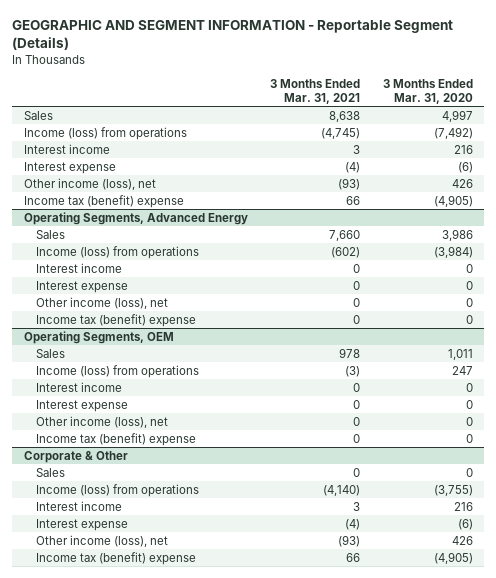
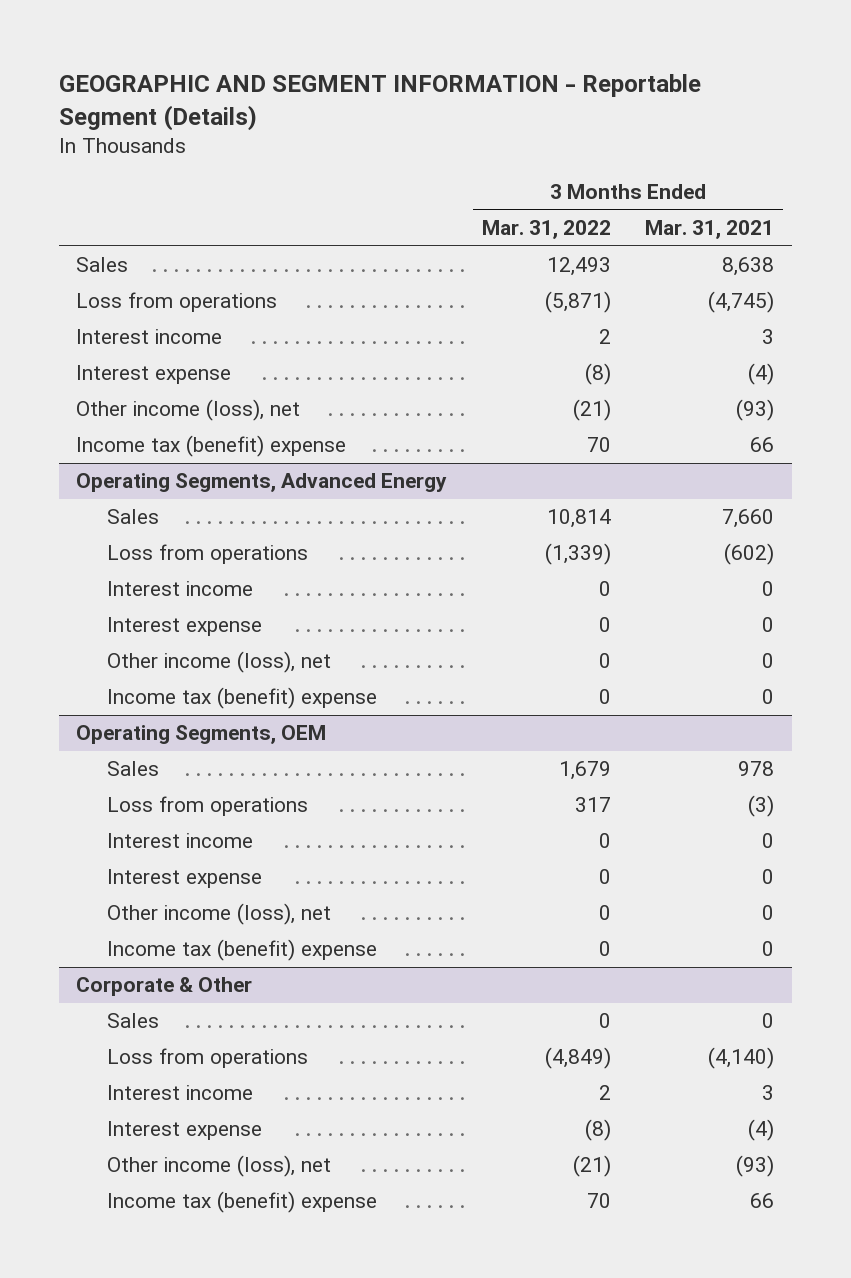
- | 3 Months Ended Mar. 31, 2021 | 3 Months Ended Mar. 31, 2020
+ | 3 Months Ended Mar. 31, 2022 | 3 Months Ended Mar. 31, 2021
- Income (loss) from operations | (4,745) | (7,492)
+ Loss from operations | (5,871) | (4,745)
@ Operating Segments, Advanced Energy
- Income (loss) from operations | (602) | (3,984)
+ Loss from operations | (1,339) | (602)
@ Operating Segments, OEM
- Income (loss) from operations | (3) | 247
+ Loss from operations | 317 | (3)
@ Corporate & Other
- Income (loss) from operations | (4,140) | (3,755)
+ Loss from operations | (4,849) | (4,140)

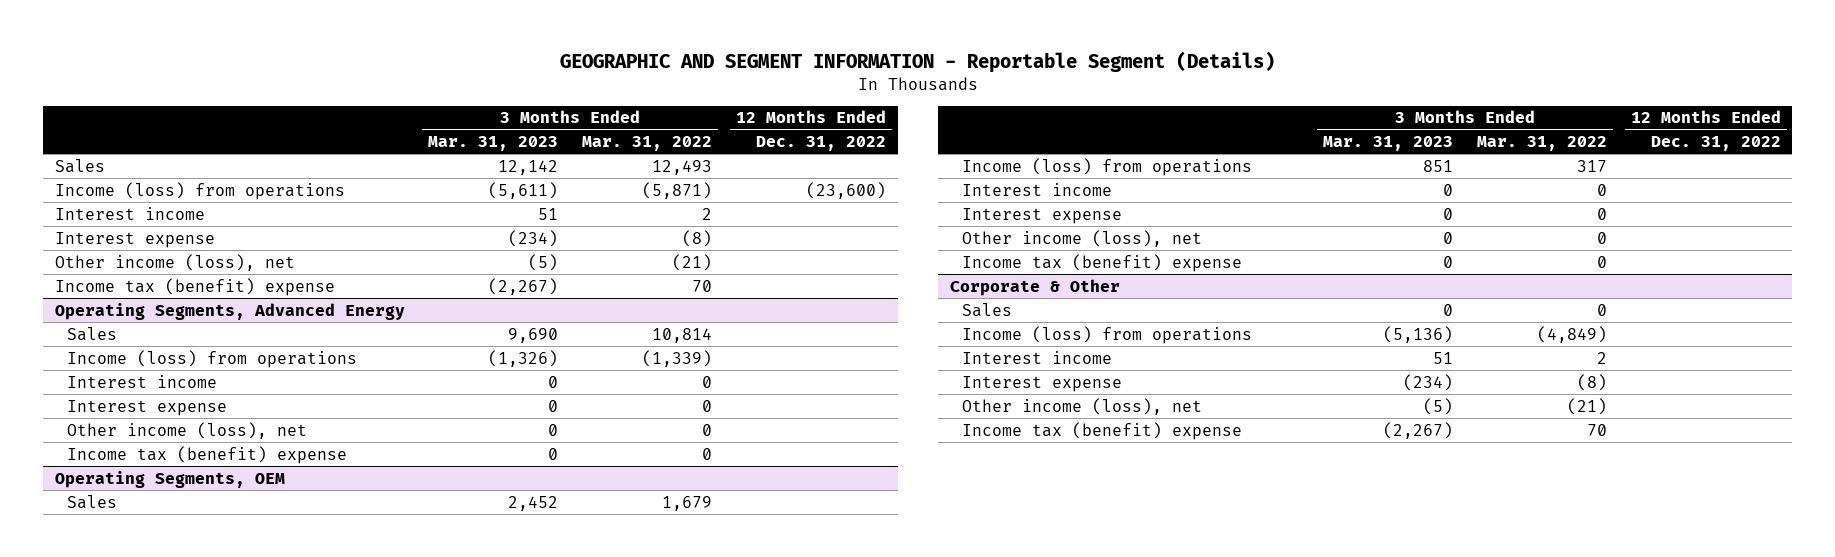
- | 3 Months Ended Mar. 31, 2022 | 3 Months Ended Mar. 31, 2021
+ | 3 Months Ended Mar. 31, 2023 | 3 Months Ended Mar. 31, 2022 | 12 Months Ended Dec. 31, 2022
- Loss from operations | (5,871) | (4,745)
+ Income (loss) from operations | (5,611) | (5,871) | (23,600)
@ Operating Segments, Advanced Energy
- Loss from operations | (1,339) | (602)
+ Income (loss) from operations | (1,326) | (1,339) |
@ Operating Segments, OEM
- Loss from operations | 317 | (3)
+ Income (loss) from operations | 851 | 317 |
@ Corporate & Other
- Loss from operations | (4,849) | (4,140)
+ Income (loss) from operations | (5,136) | (4,849) |

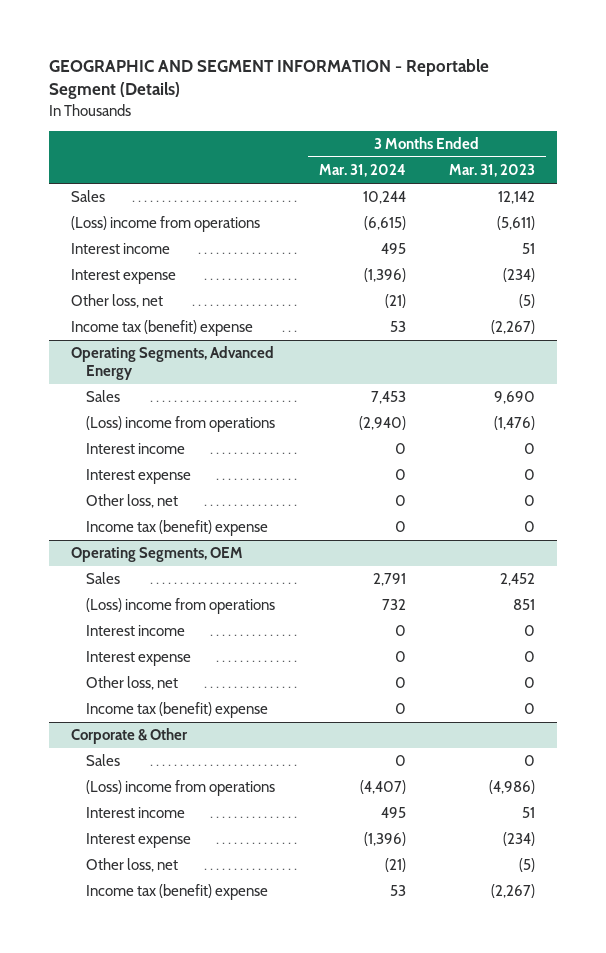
- | 3 Months Ended Mar. 31, 2023 | 3 Months Ended Mar. 31, 2022 | 12 Months Ended Dec. 31, 2022
+ | 3 Months Ended Mar. 31, 2024 | 3 Months Ended Mar. 31, 2023
- Income (loss) from operations | (5,611) | (5,871) | (23,600)
+ (Loss) income from operations | (6,615) | (5,611)
- Other income (loss), net | (5) | (21) |
+ Other loss, net | (21) | (5)
@ Operating Segments, Advanced Energy
- Income (loss) from operations | (1,326) | (1,339) |
+ (Loss) income from operations | (2,940) | (1,476)
- Other income (loss), net | 0 | 0 |
+ Other loss, net | 0 | 0
@ Operating Segments, OEM
- Income (loss) from operations | 851 | 317 |
+ (Loss) income from operations | 732 | 851
- Other income (loss), net | 0 | 0 |
+ Other loss, net | 0 | 0
@ Corporate & Other
- Income (loss) from operations | (5,136) | (4,849) |
+ (Loss) income from operations | (4,407) | (4,986)
- Other income (loss), net | (5) | (21) |
+ Other loss, net | (21) | (5)

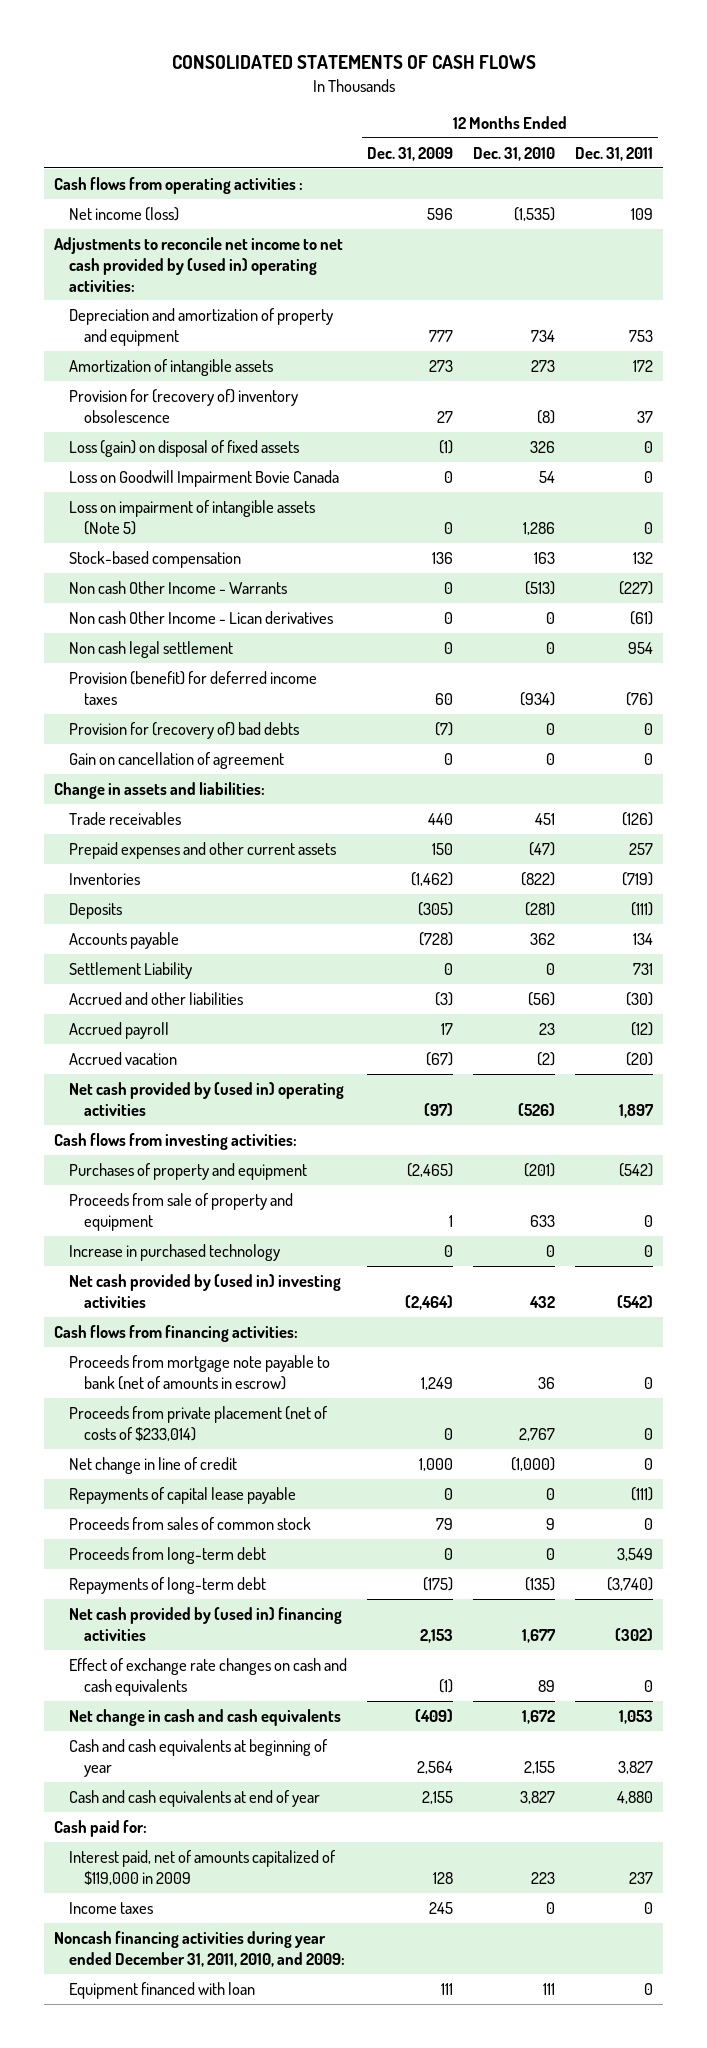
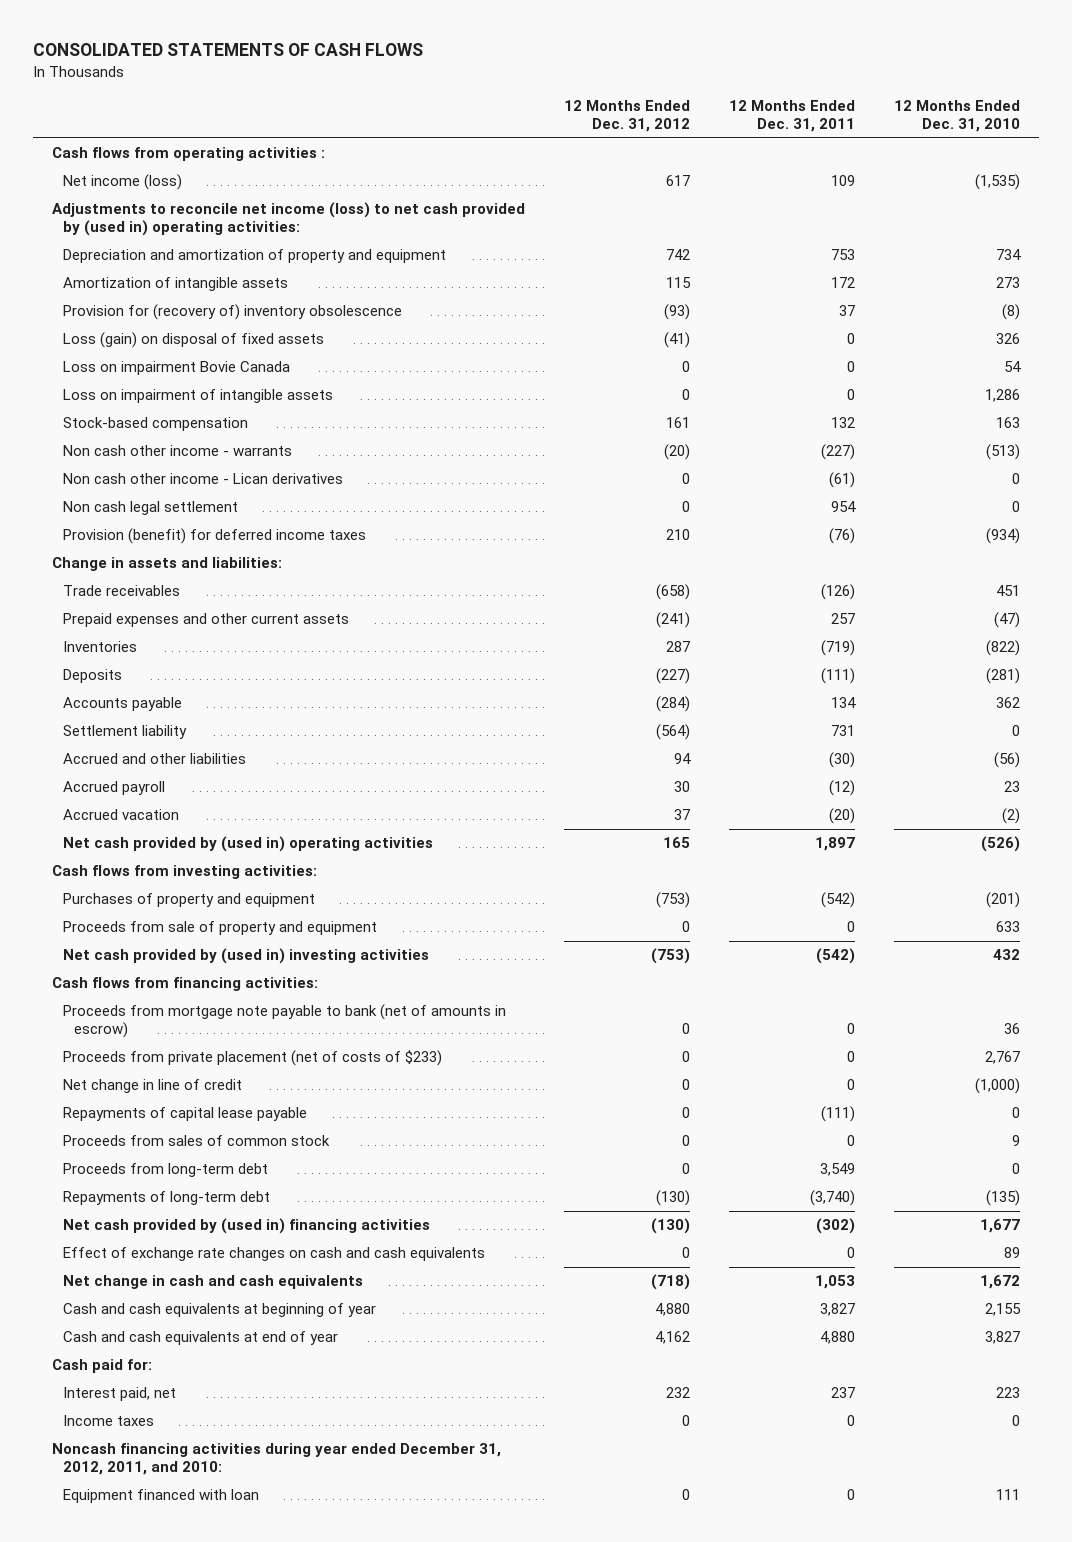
- | 12 Months Ended Dec. 31, 2009 | 12 Months Ended Dec. 31, 2010 | 12 Months Ended Dec. 31, 2011
+ | 12 Months Ended Dec. 31, 2012 | 12 Months Ended Dec. 31, 2011 | 12 Months Ended Dec. 31, 2010
- Adjustments to reconcile net income to net cash provided by (used in) operating activities:
+ Adjustments to reconcile net income (loss) to net cash provided by (used in) operating activities:
- Loss on Goodwill Impairment Bovie Canada | 0 | 54 | 0
- Loss on impairment of intangible assets (Note 5) | 0 | 1,286 | 0
+ Loss on impairment Bovie Canada | 0 | 0 | 54
+ Loss on impairment of intangible assets | 0 | 0 | 1,286
- Non cash Other Income - Warrants | 0 | (513) | (227)
- Non cash Other Income - Lican derivatives | 0 | 0 | (61)
+ Non cash other income - warrants | (20) | (227) | (513)
+ Non cash other income - Lican derivatives | 0 | (61) | 0
- Provision for (recovery of) bad debts | (7) | 0 | 0
- Gain on cancellation of agreement | 0 | 0 | 0
- Settlement Liability | 0 | 0 | 731
+ Settlement liability | (564) | 731 | 0
- Increase in purchased technology | 0 | 0 | 0
- Proceeds from private placement (net of costs of $233,014) | 0 | 2,767 | 0
+ Proceeds from private placement (net of costs of $233) | 0 | 0 | 2,767
- Interest paid, net of amounts capitalized of $119,000 in 2009 | 128 | 223 | 237
+ Interest paid, net | 232 | 237 | 223
- Noncash financing activities during year ended December 31, 2011, 2010, and 2009:
+ Noncash financing activities during year ended December 31, 2012, 2011, and 2010:

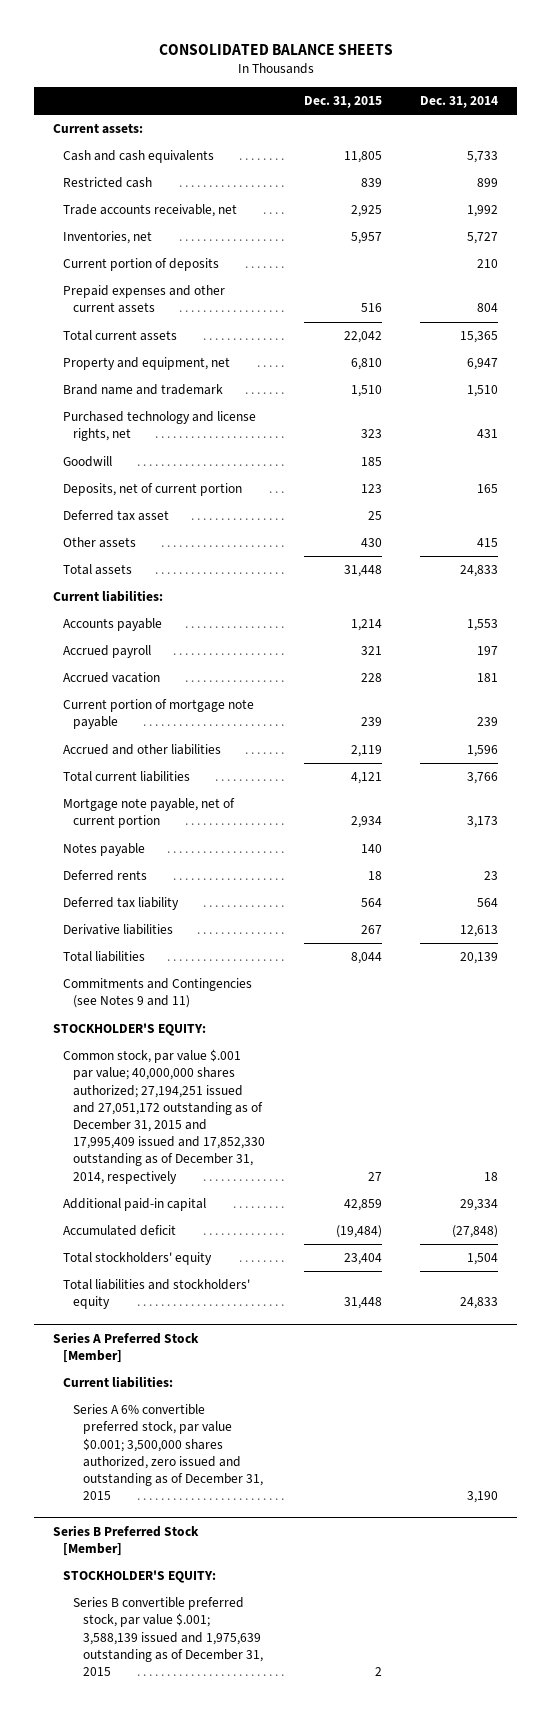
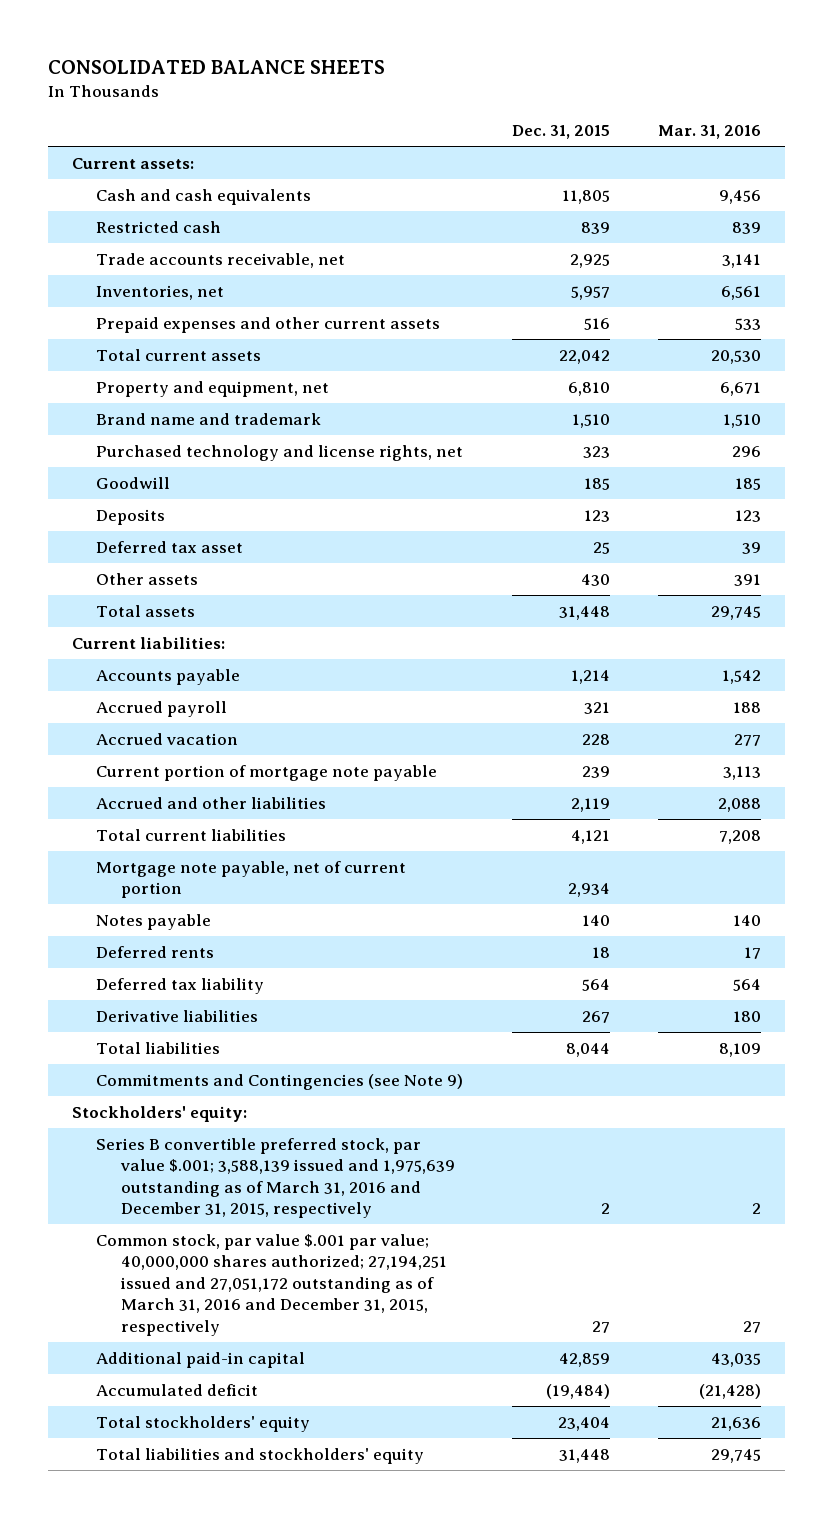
- | Dec. 31, 2015 | Dec. 31, 2014
+ | Dec. 31, 2015 | Mar. 31, 2016
- Current portion of deposits | | 210
- Deposits, net of current portion | 123 | 165
+ Deposits | 123 | 123
- Commitments and Contingencies (see Notes 9 and 11)
- STOCKHOLDER'S EQUITY:
- Common stock, par value $.001 par value; 40,000,000 shares authorized; 27,194,251 issued and 27,051,172 outstanding as of December 31, 2015 and 17,995,409 issued and 17,852,330 outstanding as of December 31, 2014, respectively | 27 | 18
+ Commitments and Contingencies (see Note 9)
+ Stockholders' equity:
+ Series B convertible preferred stock, par value $.001; 3,588,139 issued and 1,975,639 outstanding as of March 31, 2016 and December 31, 2015, respectively | 2 | 2
+ Common stock, par value $.001 par value; 40,000,000 shares authorized; 27,194,251 issued and 27,051,172 outstanding as of March 31, 2016 and December 31, 2015, respectively | 27 | 27
- Series A Preferred Stock [Member]
- Current liabilities:
- Series A 6% convertible preferred stock, par value $0.001; 3,500,000 shares authorized, zero issued and outstanding as of December 31, 2015 | | 3,190
- Series B Preferred Stock [Member]
- STOCKHOLDER'S EQUITY:
- Series B convertible preferred stock, par value $.001; 3,588,139 issued and 1,975,639 outstanding as of December 31, 2015 | 2 |

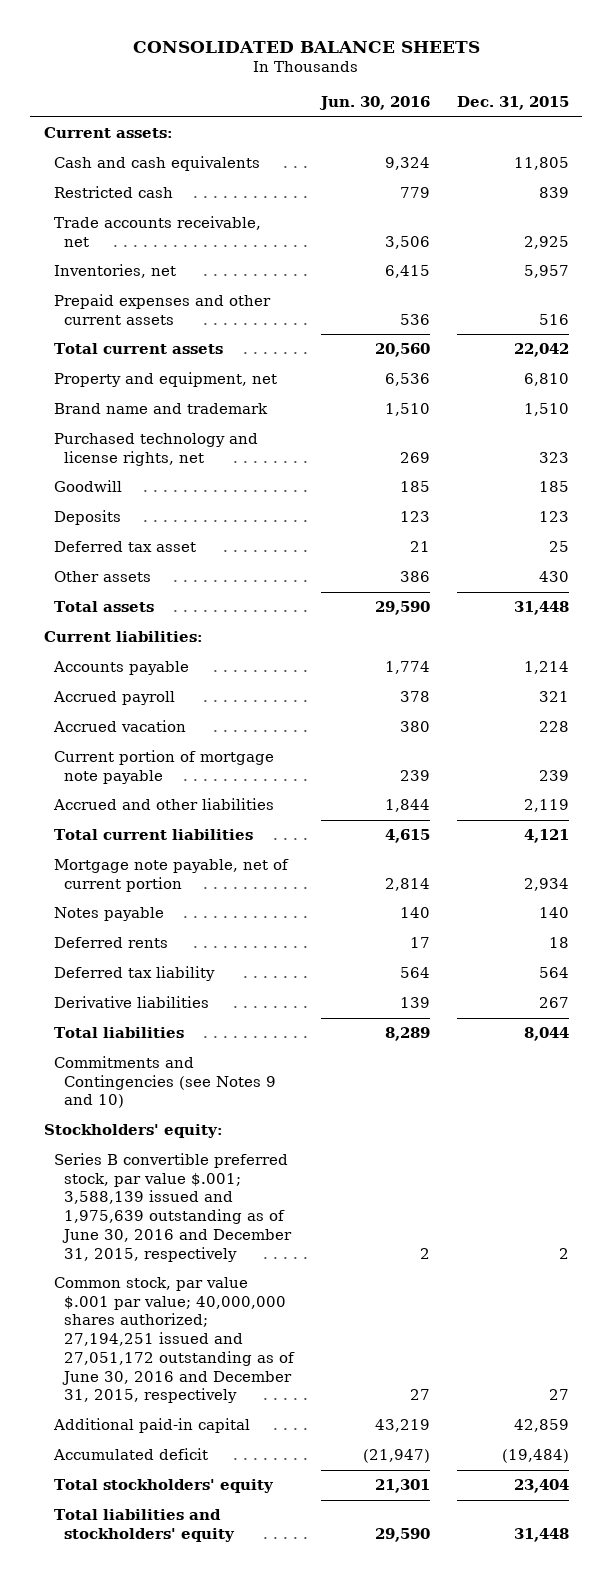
- | Dec. 31, 2015 | Mar. 31, 2016
+ | Jun. 30, 2016 | Dec. 31, 2015
- Commitments and Contingencies (see Note 9)
+ Commitments and Contingencies (see Notes 9 and 10)
- Series B convertible preferred stock, par value $.001; 3,588,139 issued and 1,975,639 outstanding as of March 31, 2016 and December 31, 2015, respectively | 2 | 2
- Common stock, par value $.001 par value; 40,000,000 shares authorized; 27,194,251 issued and 27,051,172 outstanding as of March 31, 2016 and December 31, 2015, respectively | 27 | 27
+ Series B convertible preferred stock, par value $.001; 3,588,139 issued and 1,975,639 outstanding as of June 30, 2016 and December 31, 2015, respectively | 2 | 2
+ Common stock, par value $.001 par value; 40,000,000 shares authorized; 27,194,251 issued and 27,051,172 outstanding as of June 30, 2016 and December 31, 2015, respectively | 27 | 27

